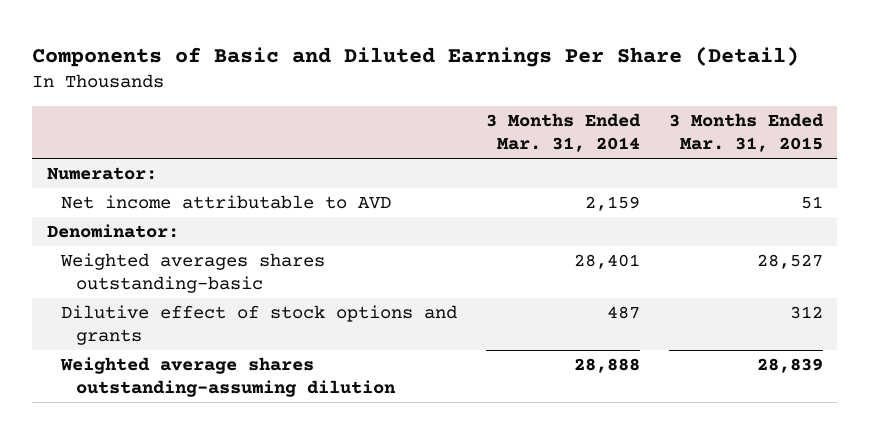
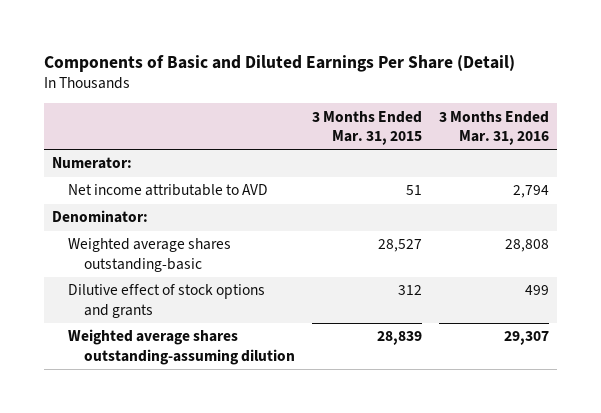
- | 3 Months Ended Mar. 31, 2014 | 3 Months Ended Mar. 31, 2015
+ | 3 Months Ended Mar. 31, 2015 | 3 Months Ended Mar. 31, 2016
- Weighted averages shares outstanding-basic | 28,401 | 28,527
+ Weighted average shares outstanding-basic | 28,527 | 28,808

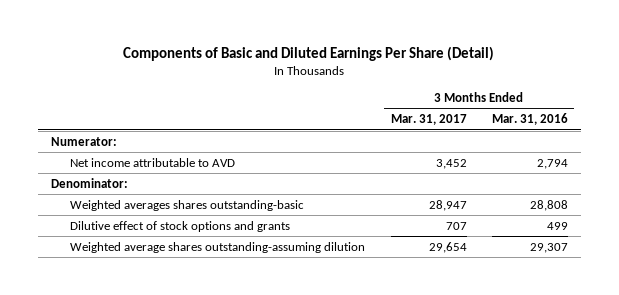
- | 3 Months Ended Mar. 31, 2015 | 3 Months Ended Mar. 31, 2016
+ | 3 Months Ended Mar. 31, 2017 | 3 Months Ended Mar. 31, 2016
- Weighted average shares outstanding-basic | 28,527 | 28,808
+ Weighted averages shares outstanding-basic | 28,947 | 28,808

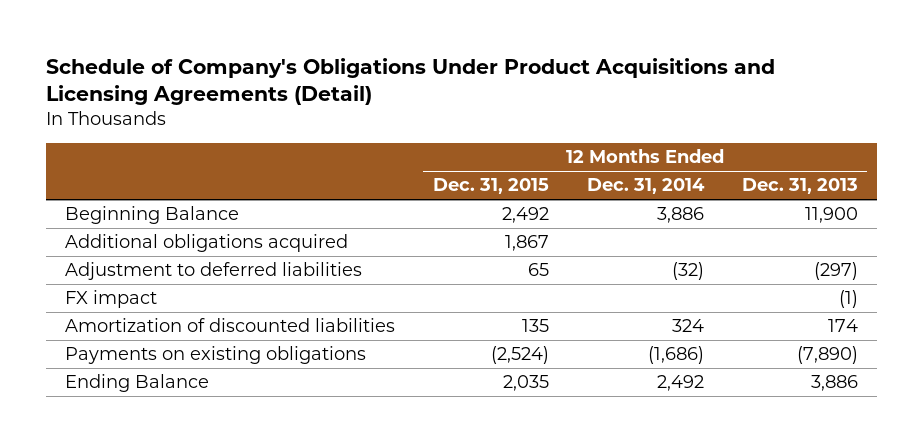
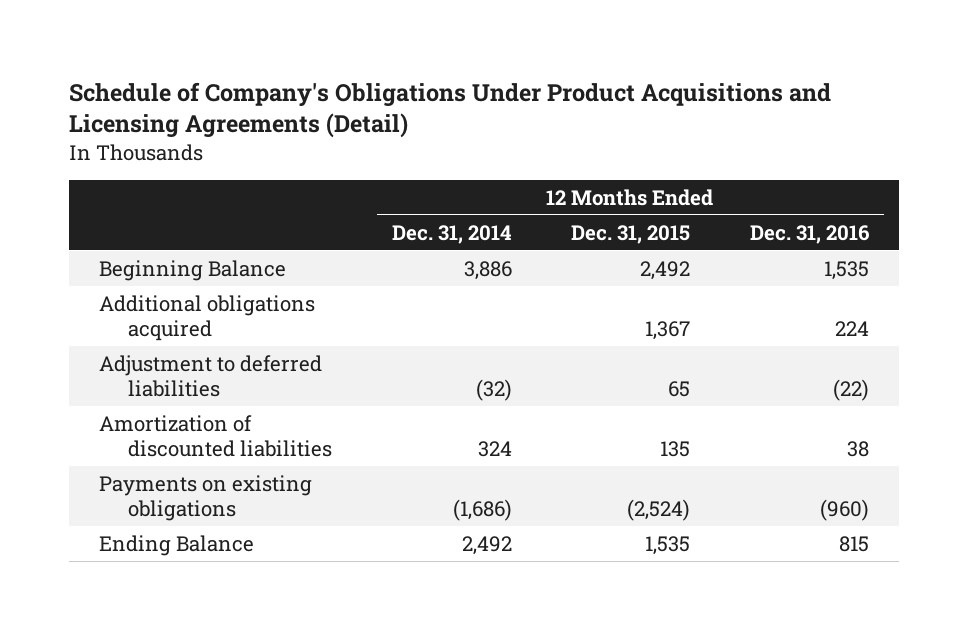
- | 12 Months Ended Dec. 31, 2015 | 12 Months Ended Dec. 31, 2014 | 12 Months Ended Dec. 31, 2013
+ | 12 Months Ended Dec. 31, 2014 | 12 Months Ended Dec. 31, 2015 | 12 Months Ended Dec. 31, 2016
- Additional obligations acquired | 1,867 | |
+ Additional obligations acquired | | 1,367 | 224
- FX impact | | | (1)
- Ending Balance | 2,035 | 2,492 | 3,886
+ Ending Balance | 2,492 | 1,535 | 815

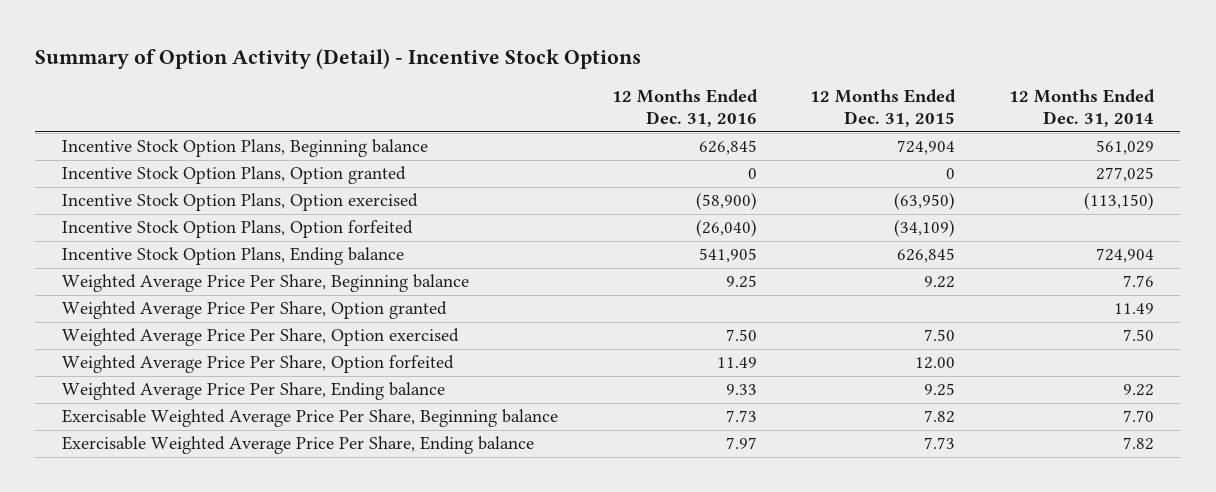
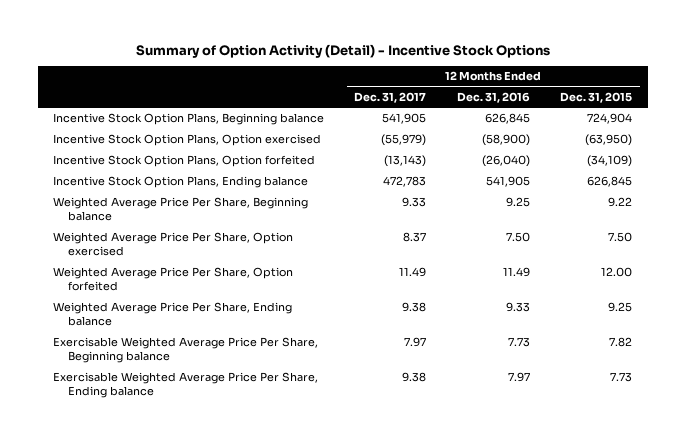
- | 12 Months Ended Dec. 31, 2016 | 12 Months Ended Dec. 31, 2015 | 12 Months Ended Dec. 31, 2014
+ | 12 Months Ended Dec. 31, 2017 | 12 Months Ended Dec. 31, 2016 | 12 Months Ended Dec. 31, 2015
- Incentive Stock Option Plans, Option granted | 0 | 0 | 277,025
- Weighted Average Price Per Share, Option granted | | | 11.49

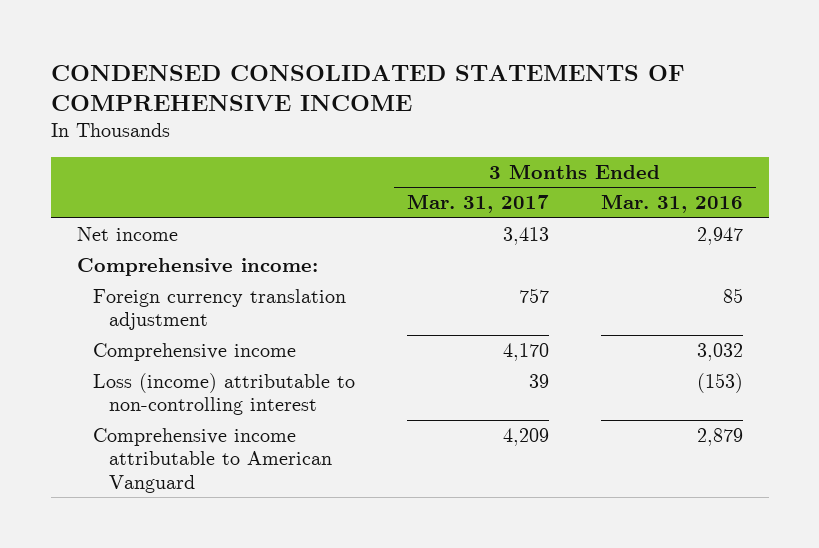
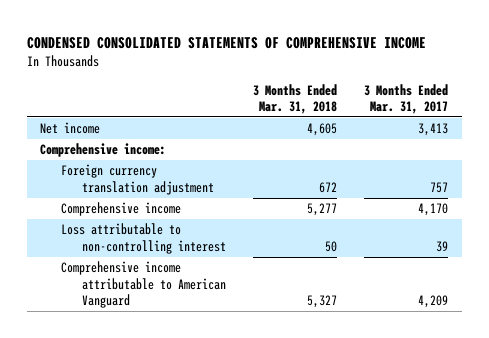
- | 3 Months Ended Mar. 31, 2017 | 3 Months Ended Mar. 31, 2016
+ | 3 Months Ended Mar. 31, 2018 | 3 Months Ended Mar. 31, 2017
- Loss (income) attributable to non-controlling interest | 39 | (153)
+ Loss attributable to non-controlling interest | 50 | 39

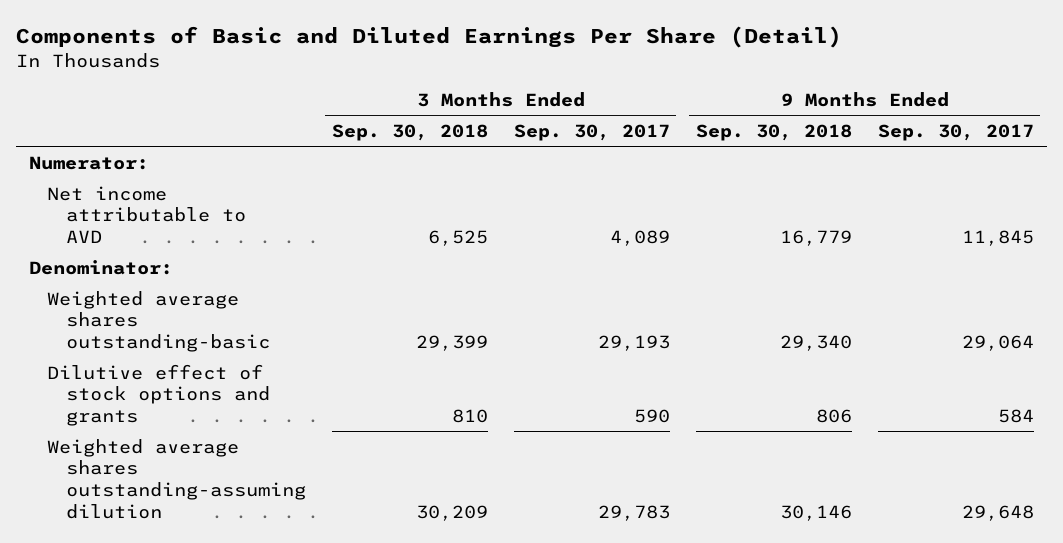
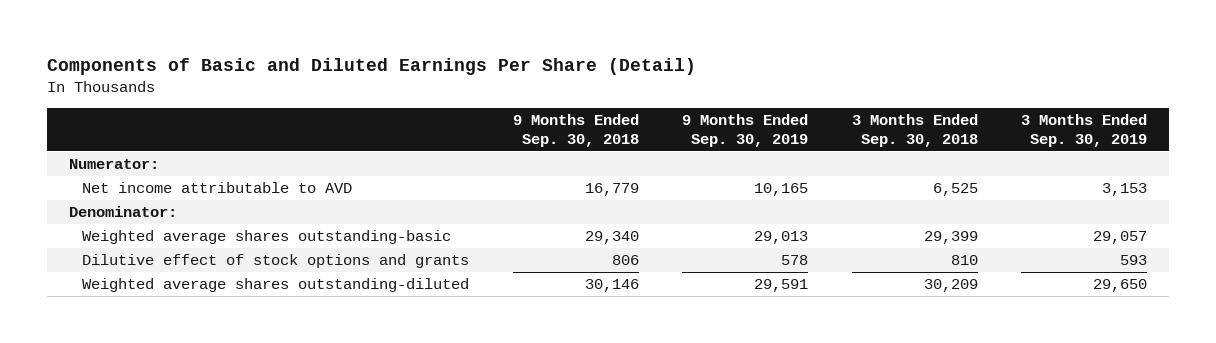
- | 3 Months Ended Sep. 30, 2018 | 3 Months Ended Sep. 30, 2017 | 9 Months Ended Sep. 30, 2018 | 9 Months Ended Sep. 30, 2017
+ | 9 Months Ended Sep. 30, 2018 | 9 Months Ended Sep. 30, 2019 | 3 Months Ended Sep. 30, 2018 | 3 Months Ended Sep. 30, 2019
- Weighted average shares outstanding-assuming dilution | 30,209 | 29,783 | 30,146 | 29,648
+ Weighted average shares outstanding-diluted | 30,146 | 29,591 | 30,209 | 29,650

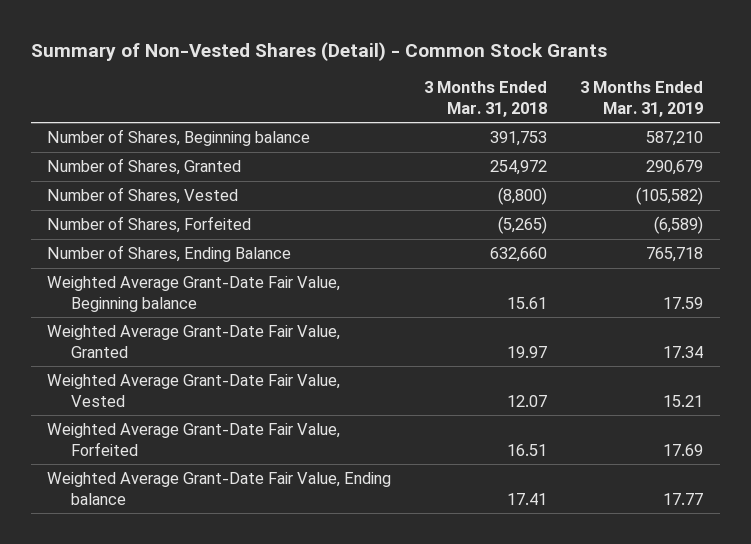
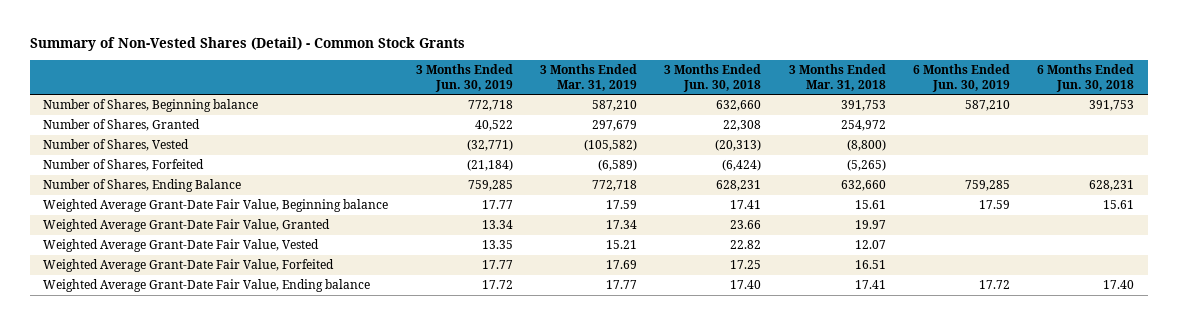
- | 3 Months Ended Mar. 31, 2018 | 3 Months Ended Mar. 31, 2019
+ | 3 Months Ended Jun. 30, 2019 | 3 Months Ended Mar. 31, 2019 | 3 Months Ended Jun. 30, 2018 | 3 Months Ended Mar. 31, 2018 | 6 Months Ended Jun. 30, 2019 | 6 Months Ended Jun. 30, 2018
- Number of Shares, Granted | 254,972 | 290,679
+ Number of Shares, Granted | 40,522 | 297,679 | 22,308 | 254,972 | |
- Number of Shares, Ending Balance | 632,660 | 765,718
+ Number of Shares, Ending Balance | 759,285 | 772,718 | 628,231 | 632,660 | 759,285 | 628,231

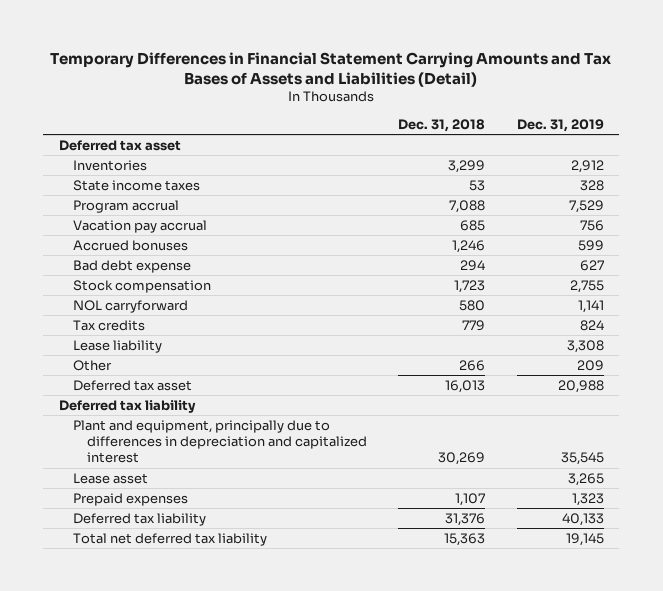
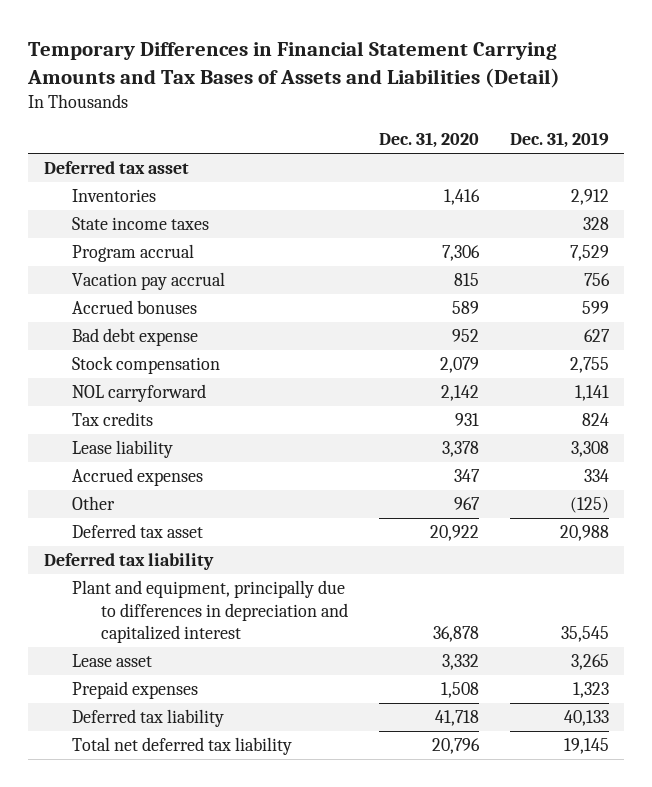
- | Dec. 31, 2018 | Dec. 31, 2019
+ | Dec. 31, 2020 | Dec. 31, 2019
- Other | 266 | 209
+ Accrued expenses | 347 | 334
+ Other | 967 | (125)

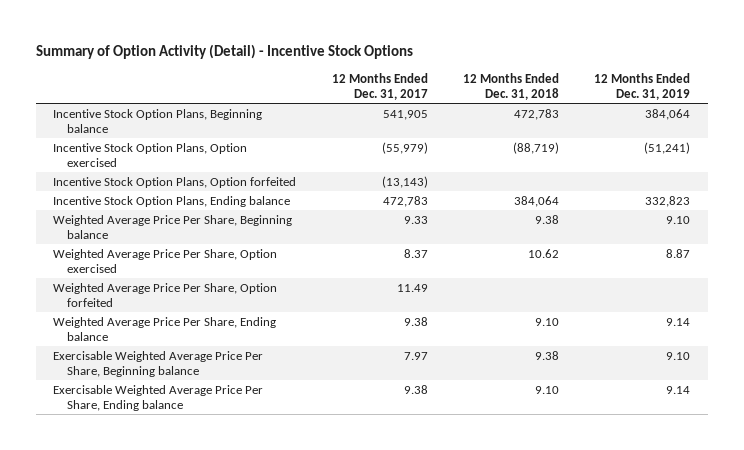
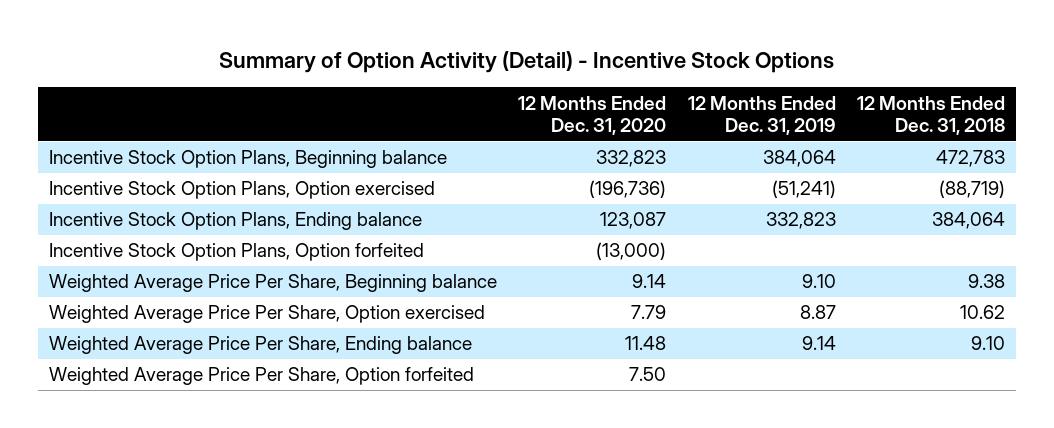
- | 12 Months Ended Dec. 31, 2017 | 12 Months Ended Dec. 31, 2018 | 12 Months Ended Dec. 31, 2019
+ | 12 Months Ended Dec. 31, 2020 | 12 Months Ended Dec. 31, 2019 | 12 Months Ended Dec. 31, 2018
moved down: Incentive Stock Option Plans, Option forfeited | (13,000) | |
- Exercisable Weighted Average Price Per Share, Beginning balance | 7.97 | 9.38 | 9.10
- Exercisable Weighted Average Price Per Share, Ending balance | 9.38 | 9.10 | 9.14
moved down: Weighted Average Price Per Share, Option forfeited | 7.50 | |

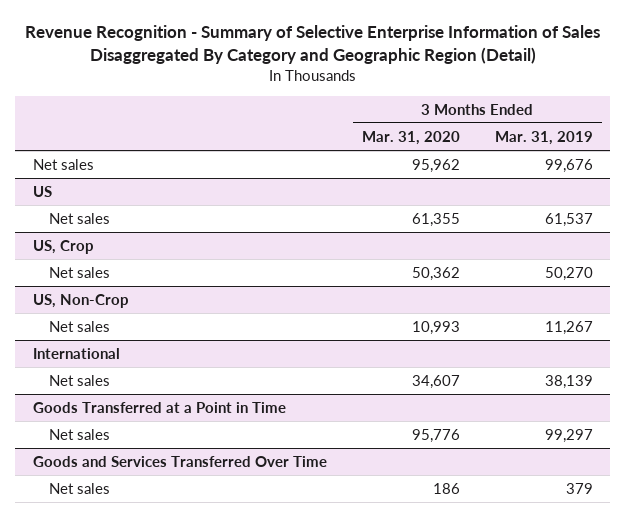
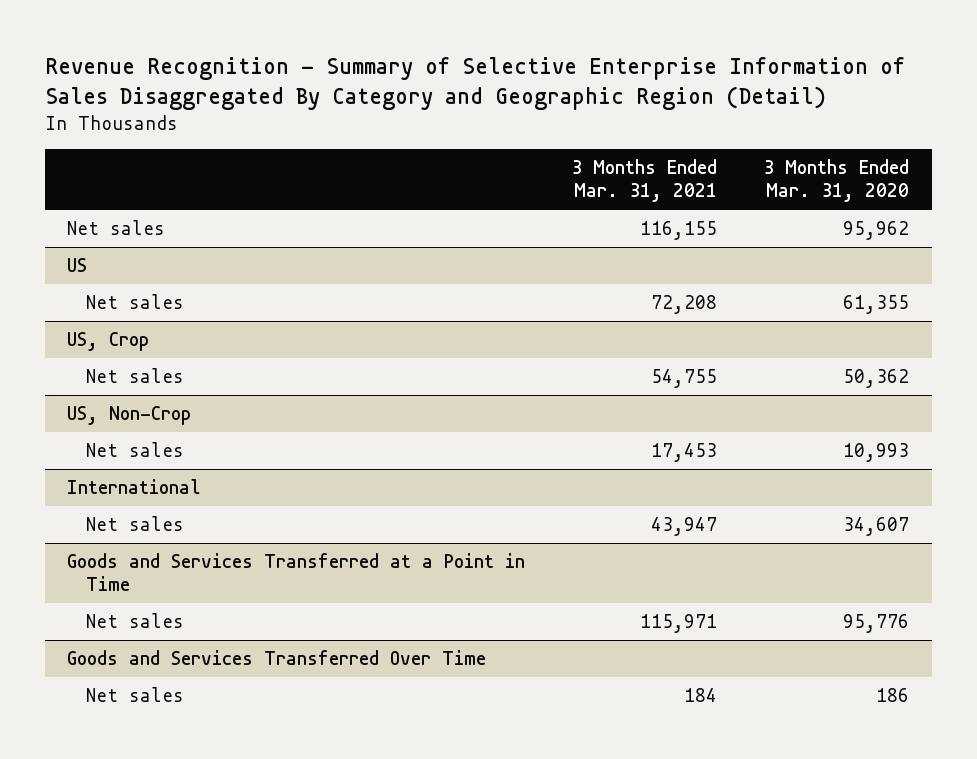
- | 3 Months Ended Mar. 31, 2020 | 3 Months Ended Mar. 31, 2019
+ | 3 Months Ended Mar. 31, 2021 | 3 Months Ended Mar. 31, 2020
- Goods Transferred at a Point in Time
+ Goods and Services Transferred at a Point in Time

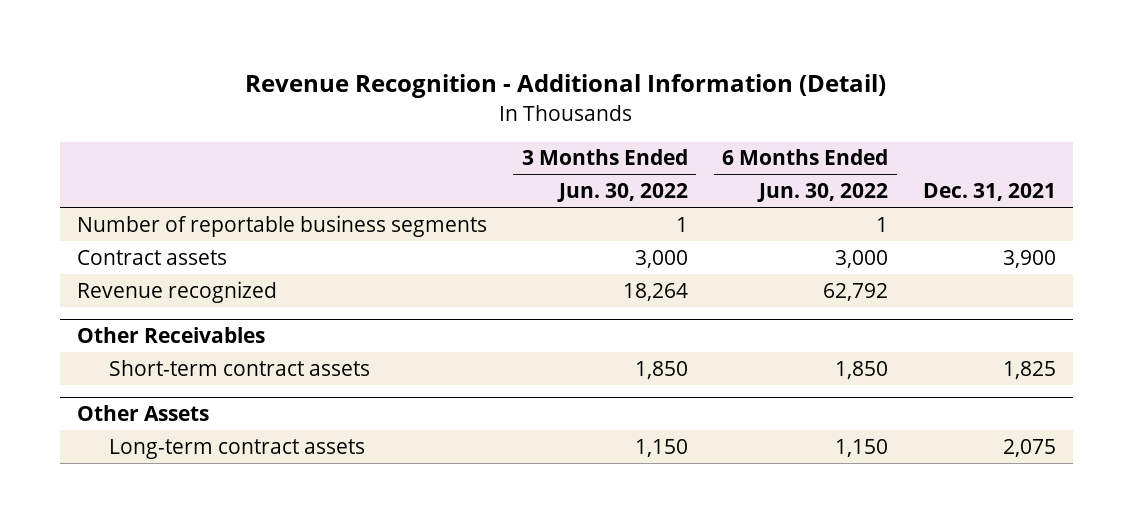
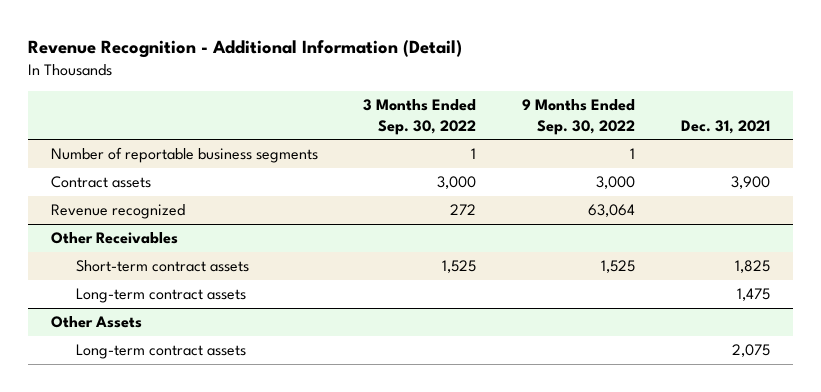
- | 3 Months Ended Jun. 30, 2022 | 6 Months Ended Jun. 30, 2022 | Dec. 31, 2021
+ | 3 Months Ended Sep. 30, 2022 | 9 Months Ended Sep. 30, 2022 | Dec. 31, 2021
@ Other Receivables
+ Long-term contract assets | | | 1,475

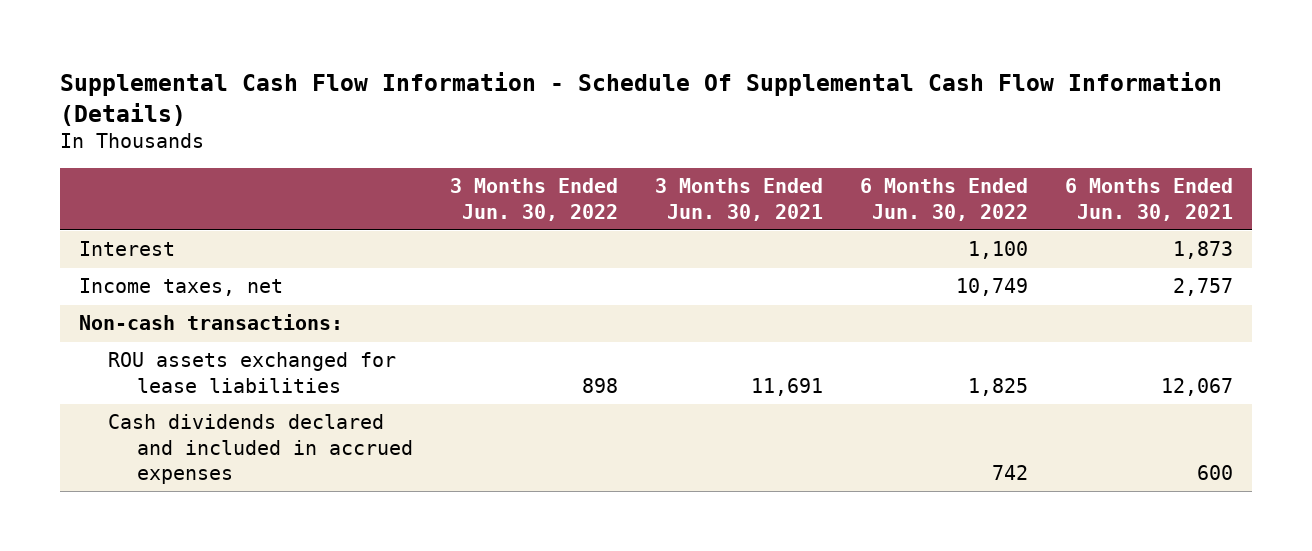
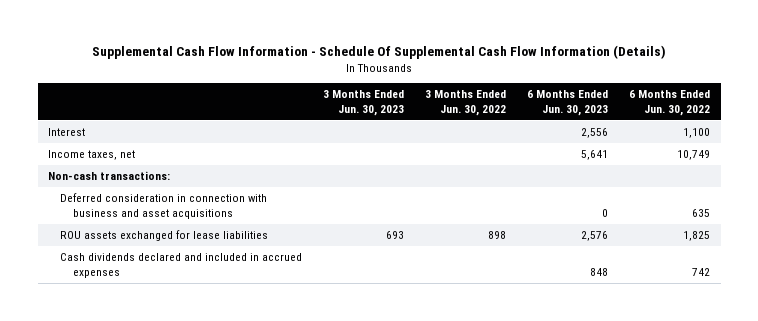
- | 3 Months Ended Jun. 30, 2022 | 3 Months Ended Jun. 30, 2021 | 6 Months Ended Jun. 30, 2022 | 6 Months Ended Jun. 30, 2021
+ | 3 Months Ended Jun. 30, 2023 | 3 Months Ended Jun. 30, 2022 | 6 Months Ended Jun. 30, 2023 | 6 Months Ended Jun. 30, 2022
+ Deferred consideration in connection with business and asset acquisitions | | | 0 | 635

